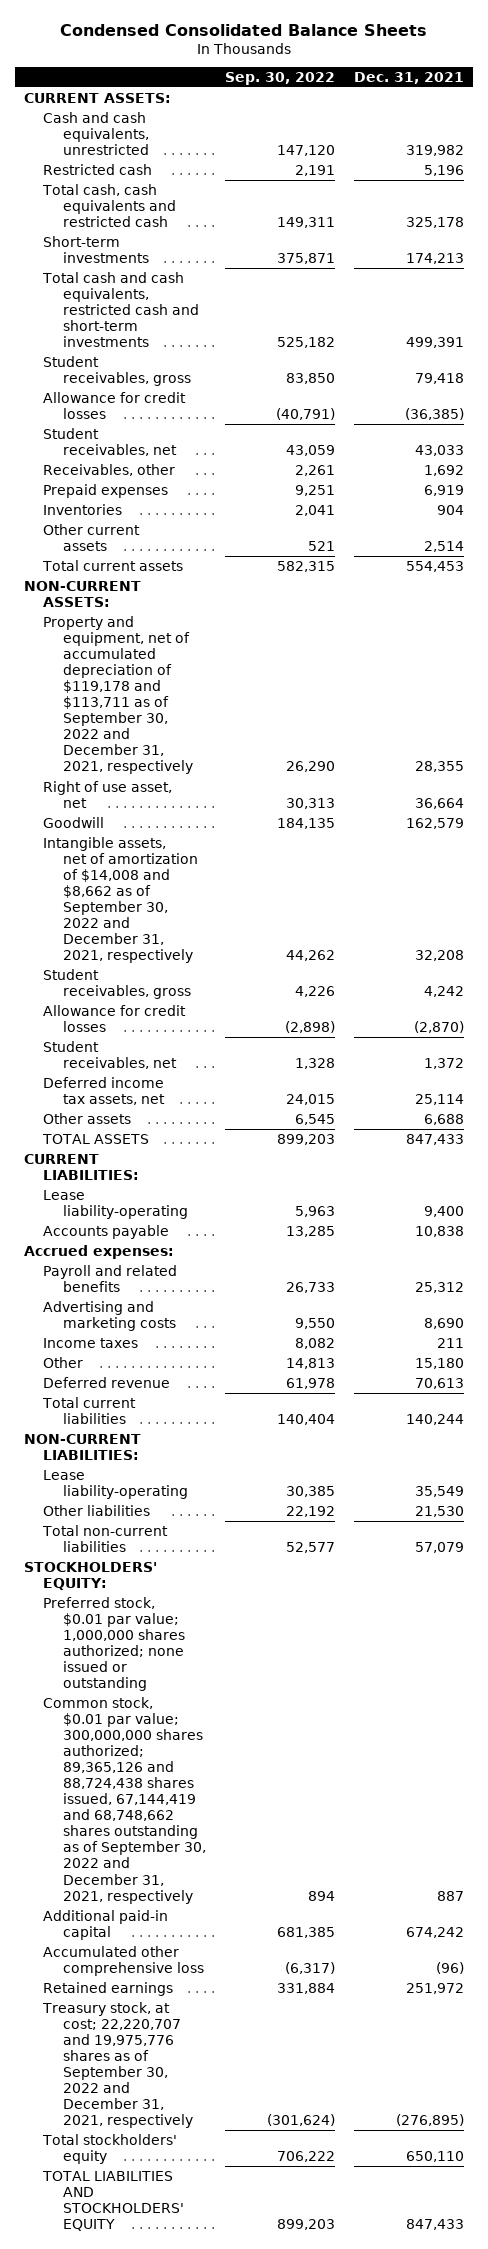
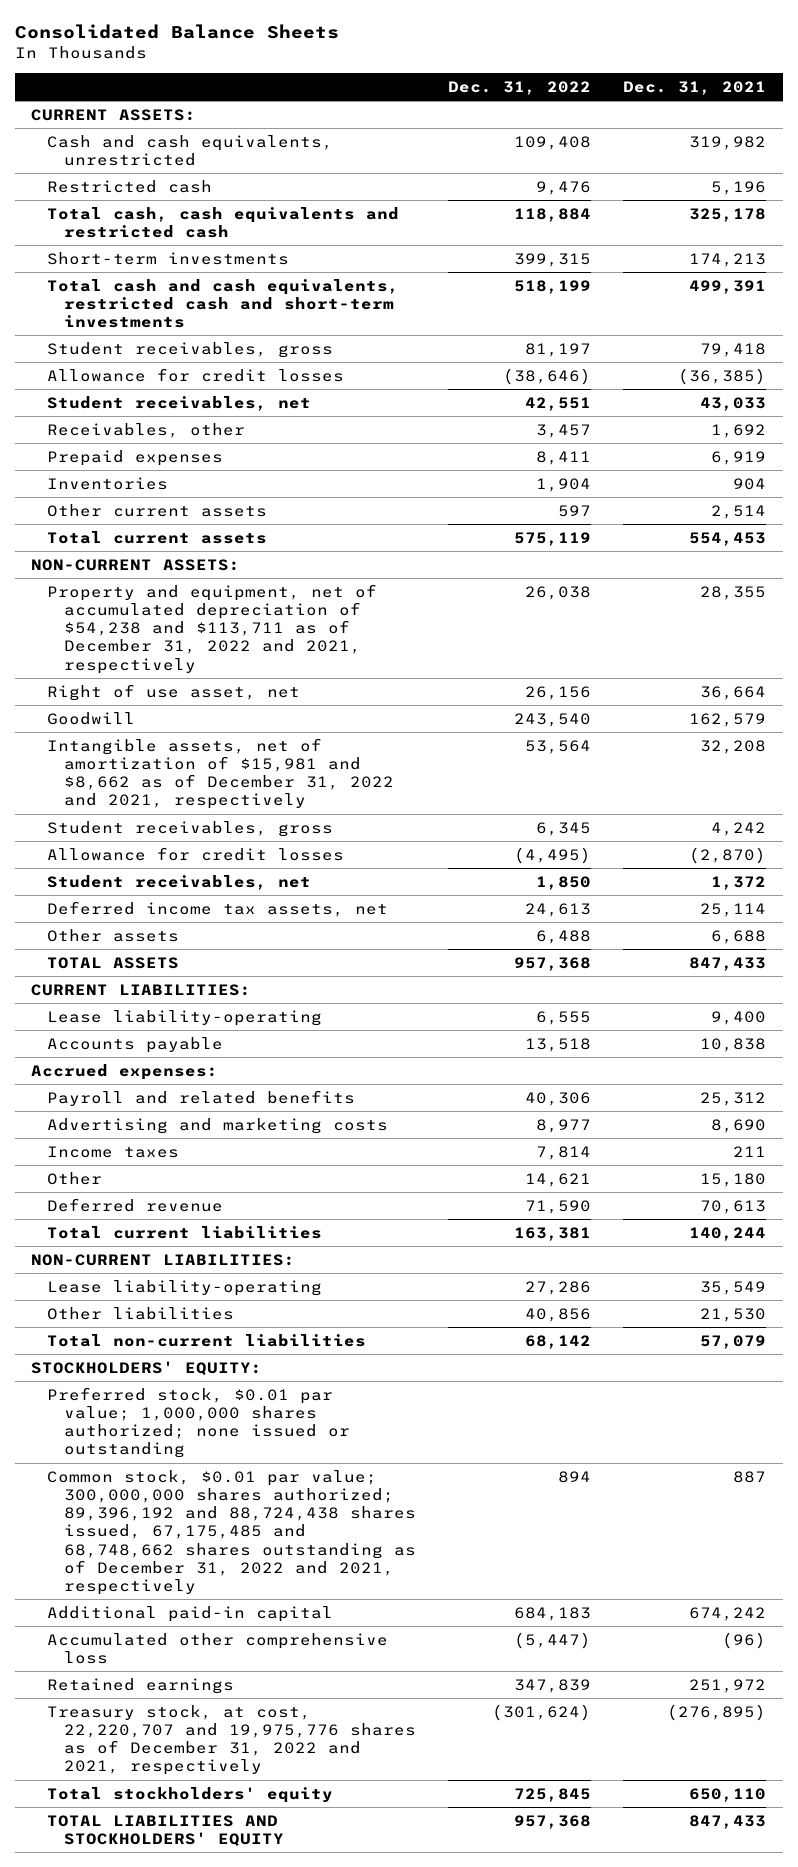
- Condensed Consolidated Balance Sheets
+ Consolidated Balance Sheets
- | Sep. 30, 2022 | Dec. 31, 2021
+ | Dec. 31, 2022 | Dec. 31, 2021
- Property and equipment, net of accumulated depreciation of $119,178 and $113,711 as of September 30, 2022 and December 31, 2021, respectively | 26,290 | 28,355
+ Property and equipment, net of accumulated depreciation of $54,238 and $113,711 as of December 31, 2022 and 2021, respectively | 26,038 | 28,355
- Intangible assets, net of amortization of $14,008 and $8,662 as of September 30, 2022 and December 31, 2021, respectively | 44,262 | 32,208
+ Intangible assets, net of amortization of $15,981 and $8,662 as of December 31, 2022 and 2021, respectively | 53,564 | 32,208
- Common stock, $0.01 par value; 300,000,000 shares authorized; 89,365,126 and 88,724,438 shares issued, 67,144,419 and 68,748,662 shares outstanding as of September 30, 2022 and December 31, 2021, respectively | 894 | 887
+ Common stock, $0.01 par value; 300,000,000 shares authorized; 89,396,192 and 88,724,438 shares issued, 67,175,485 and 68,748,662 shares outstanding as of December 31, 2022 and 2021, respectively | 894 | 887
- Treasury stock, at cost; 22,220,707 and 19,975,776 shares as of September 30, 2022 and December 31, 2021, respectively | (301,624) | (276,895)
+ Treasury stock, at cost, 22,220,707 and 19,975,776 shares as of December 31, 2022 and 2021, respectively | (301,624) | (276,895)

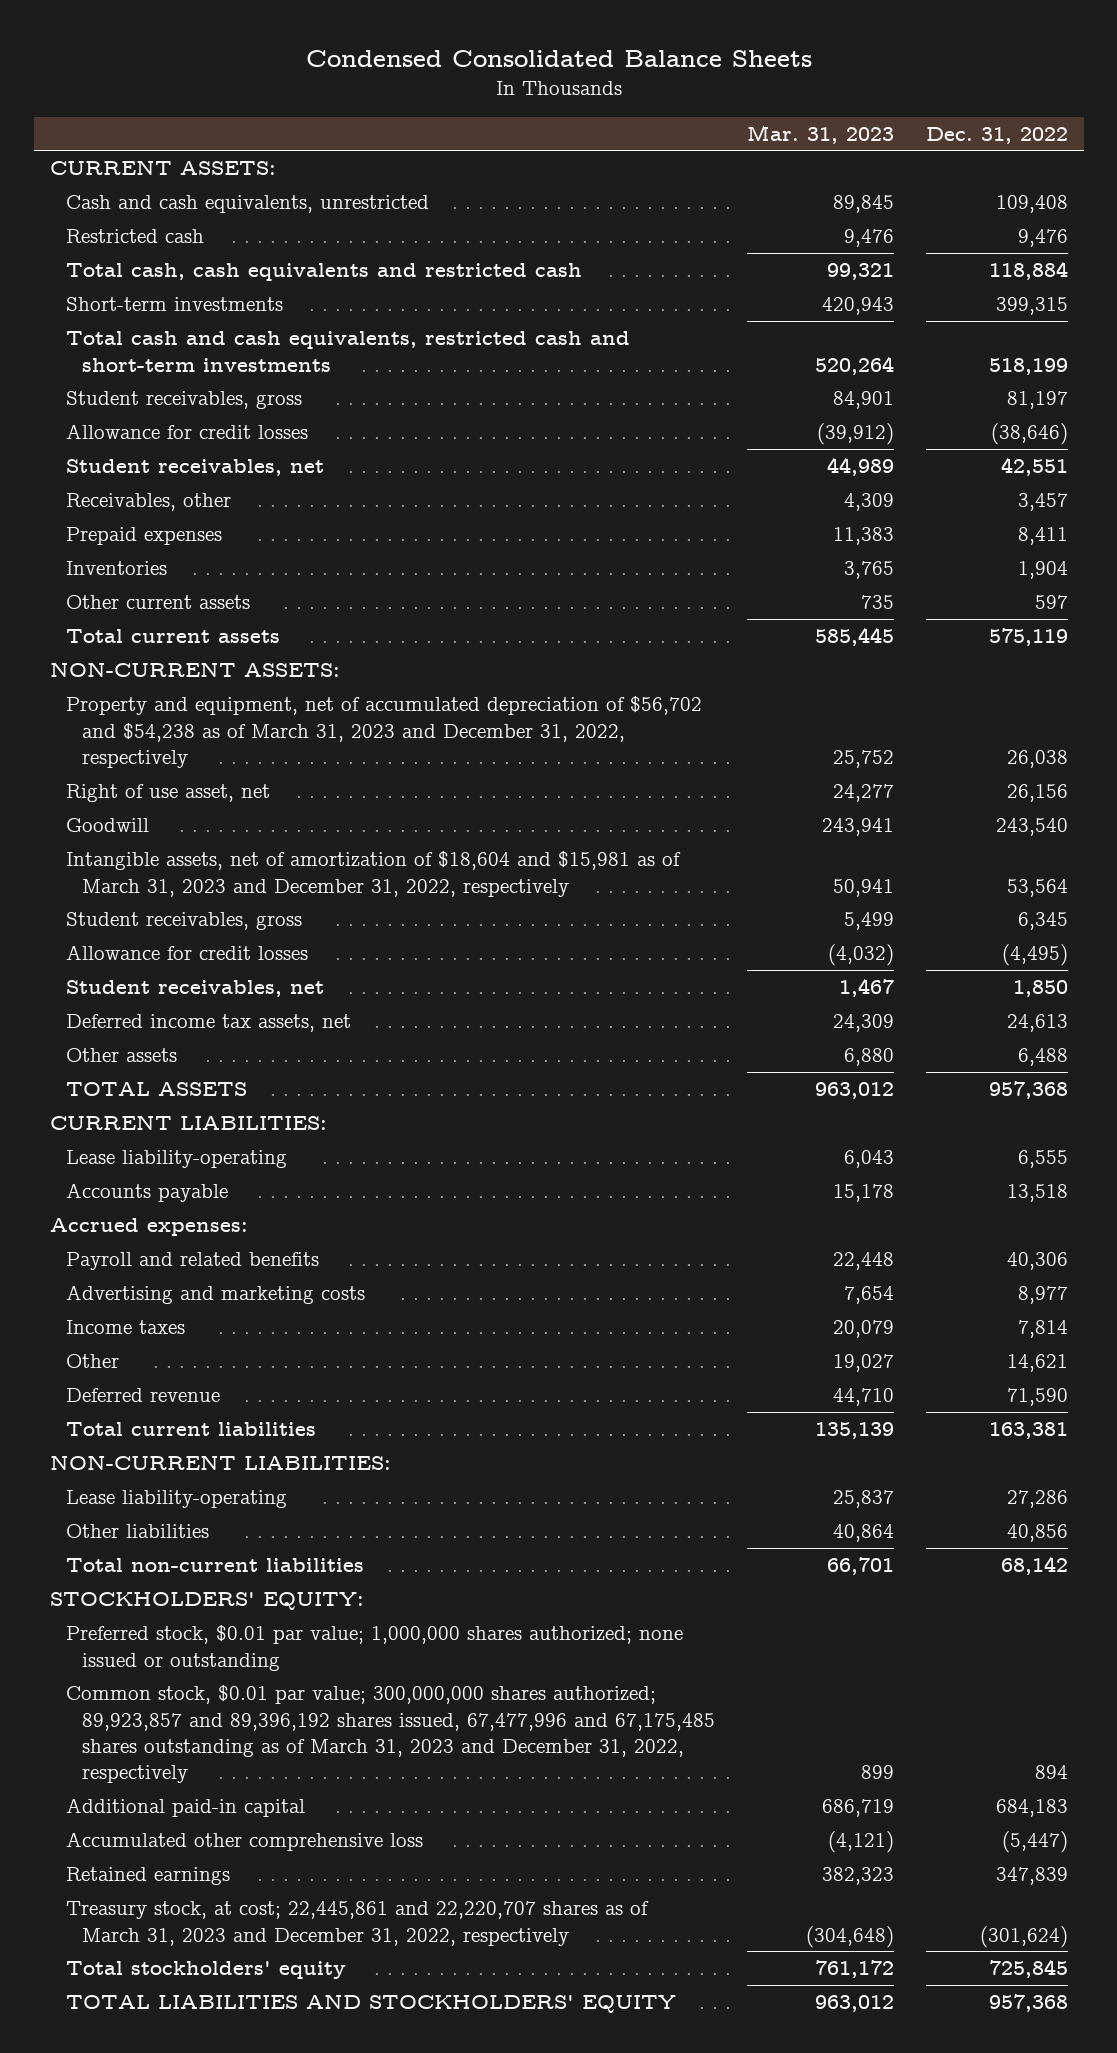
- Consolidated Balance Sheets
+ Condensed Consolidated Balance Sheets
- | Dec. 31, 2022 | Dec. 31, 2021
+ | Mar. 31, 2023 | Dec. 31, 2022
- Property and equipment, net of accumulated depreciation of $54,238 and $113,711 as of December 31, 2022 and 2021, respectively | 26,038 | 28,355
+ Property and equipment, net of accumulated depreciation of $56,702 and $54,238 as of March 31, 2023 and December 31, 2022, respectively | 25,752 | 26,038
- Intangible assets, net of amortization of $15,981 and $8,662 as of December 31, 2022 and 2021, respectively | 53,564 | 32,208
+ Intangible assets, net of amortization of $18,604 and $15,981 as of March 31, 2023 and December 31, 2022, respectively | 50,941 | 53,564
- Common stock, $0.01 par value; 300,000,000 shares authorized; 89,396,192 and 88,724,438 shares issued, 67,175,485 and 68,748,662 shares outstanding as of December 31, 2022 and 2021, respectively | 894 | 887
+ Common stock, $0.01 par value; 300,000,000 shares authorized; 89,923,857 and 89,396,192 shares issued, 67,477,996 and 67,175,485 shares outstanding as of March 31, 2023 and December 31, 2022, respectively | 899 | 894
- Treasury stock, at cost, 22,220,707 and 19,975,776 shares as of December 31, 2022 and 2021, respectively | (301,624) | (276,895)
+ Treasury stock, at cost; 22,445,861 and 22,220,707 shares as of March 31, 2023 and December 31, 2022, respectively | (304,648) | (301,624)

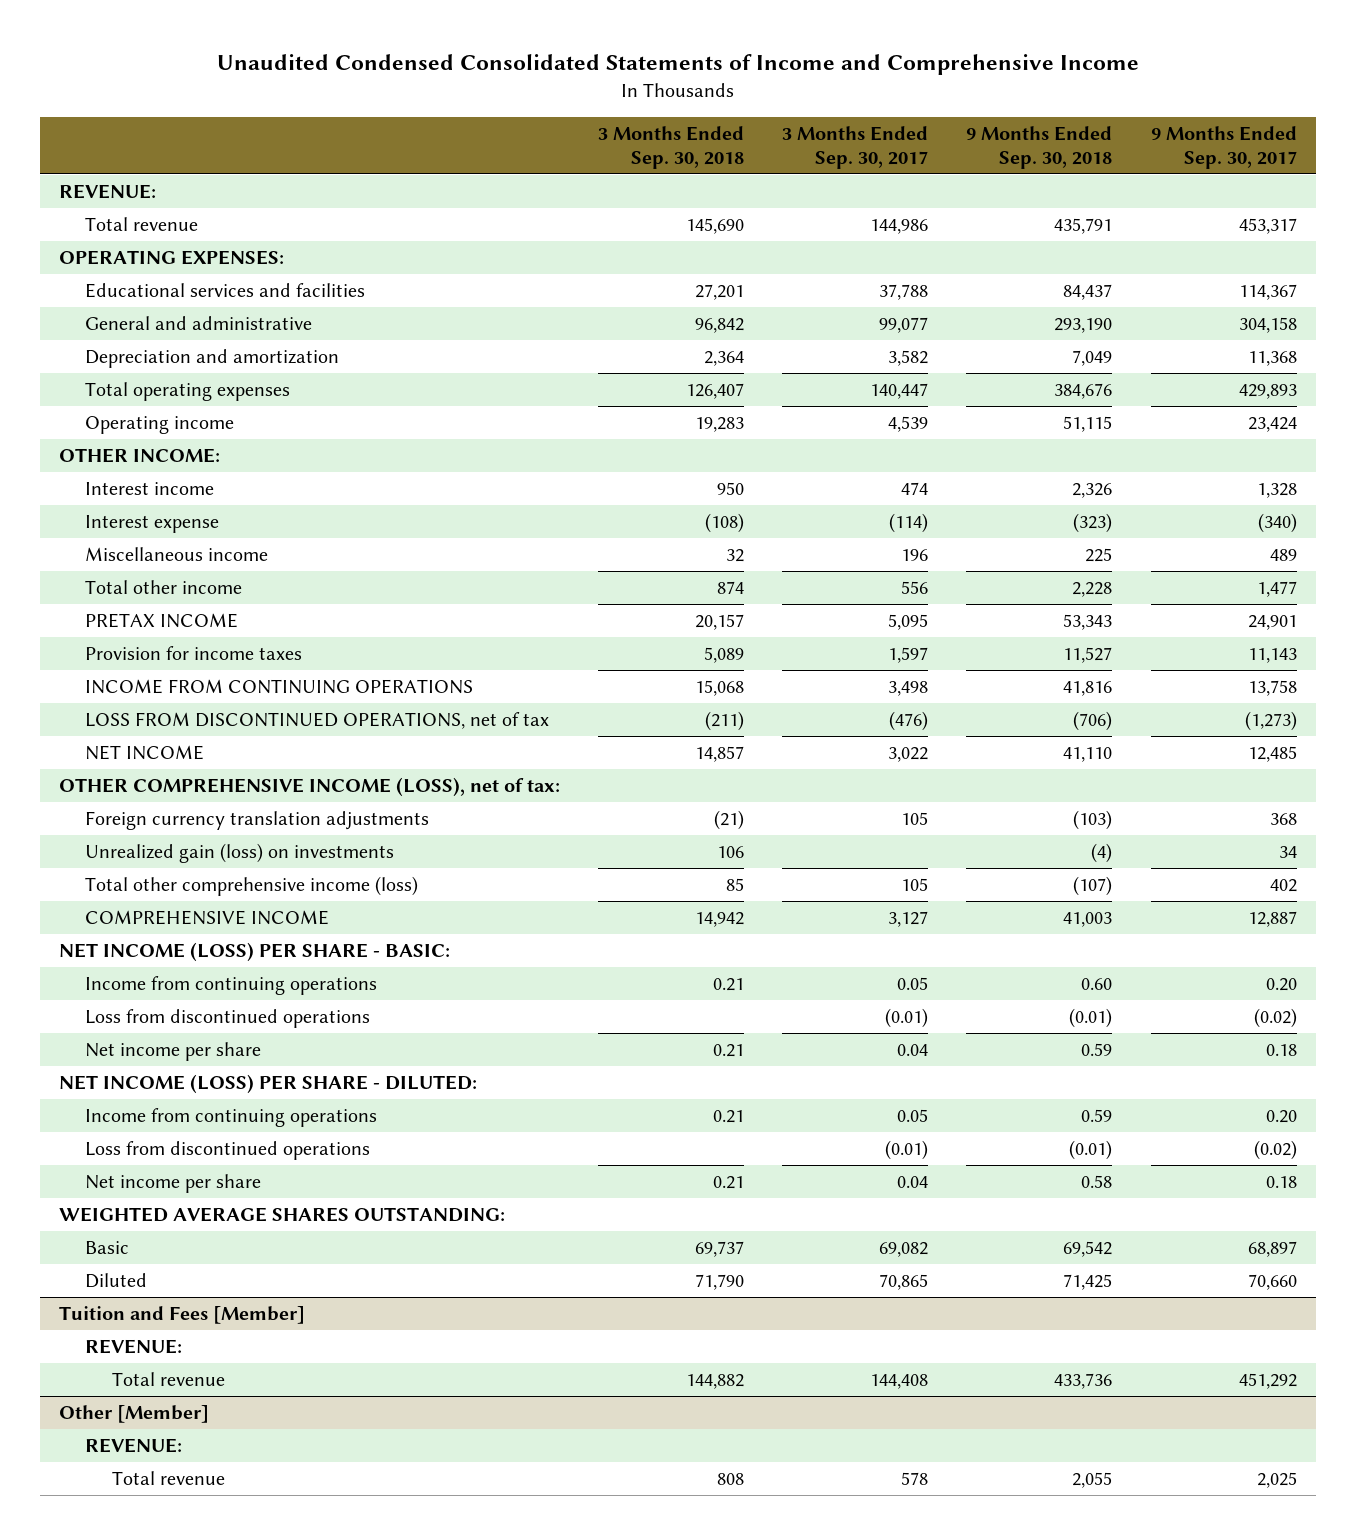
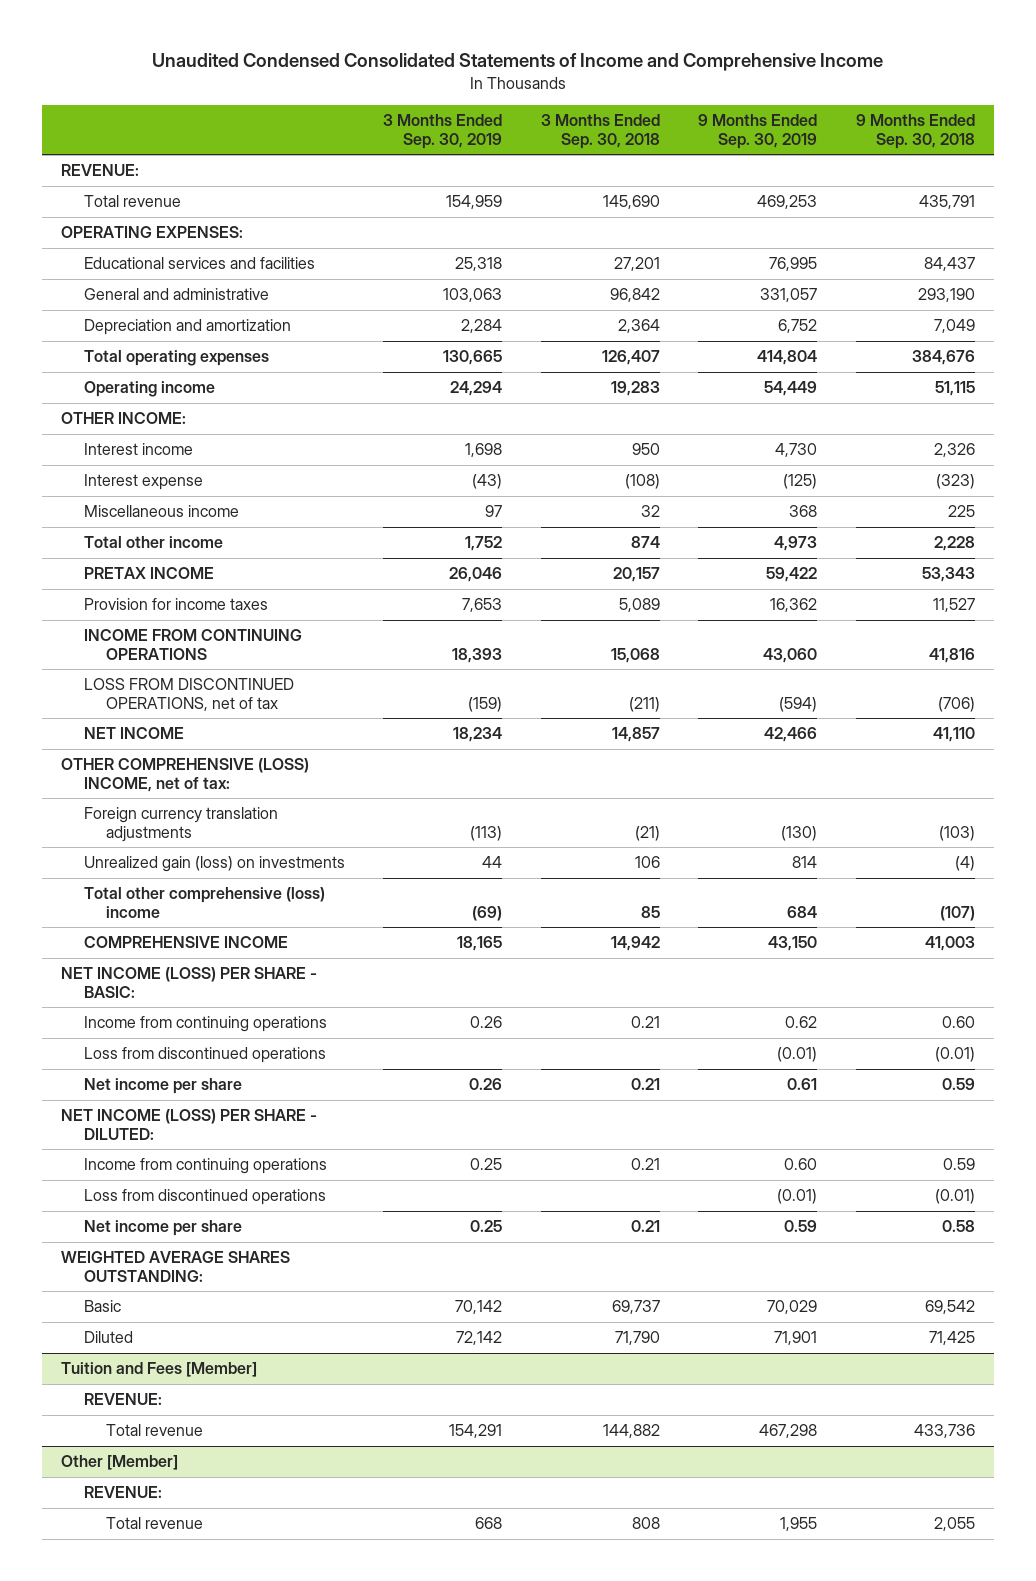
- | 3 Months Ended Sep. 30, 2018 | 3 Months Ended Sep. 30, 2017 | 9 Months Ended Sep. 30, 2018 | 9 Months Ended Sep. 30, 2017
+ | 3 Months Ended Sep. 30, 2019 | 3 Months Ended Sep. 30, 2018 | 9 Months Ended Sep. 30, 2019 | 9 Months Ended Sep. 30, 2018
- OTHER COMPREHENSIVE INCOME (LOSS), net of tax:
+ OTHER COMPREHENSIVE (LOSS) INCOME, net of tax:
- Total other comprehensive income (loss) | 85 | 105 | (107) | 402
+ Total other comprehensive (loss) income | (69) | 85 | 684 | (107)

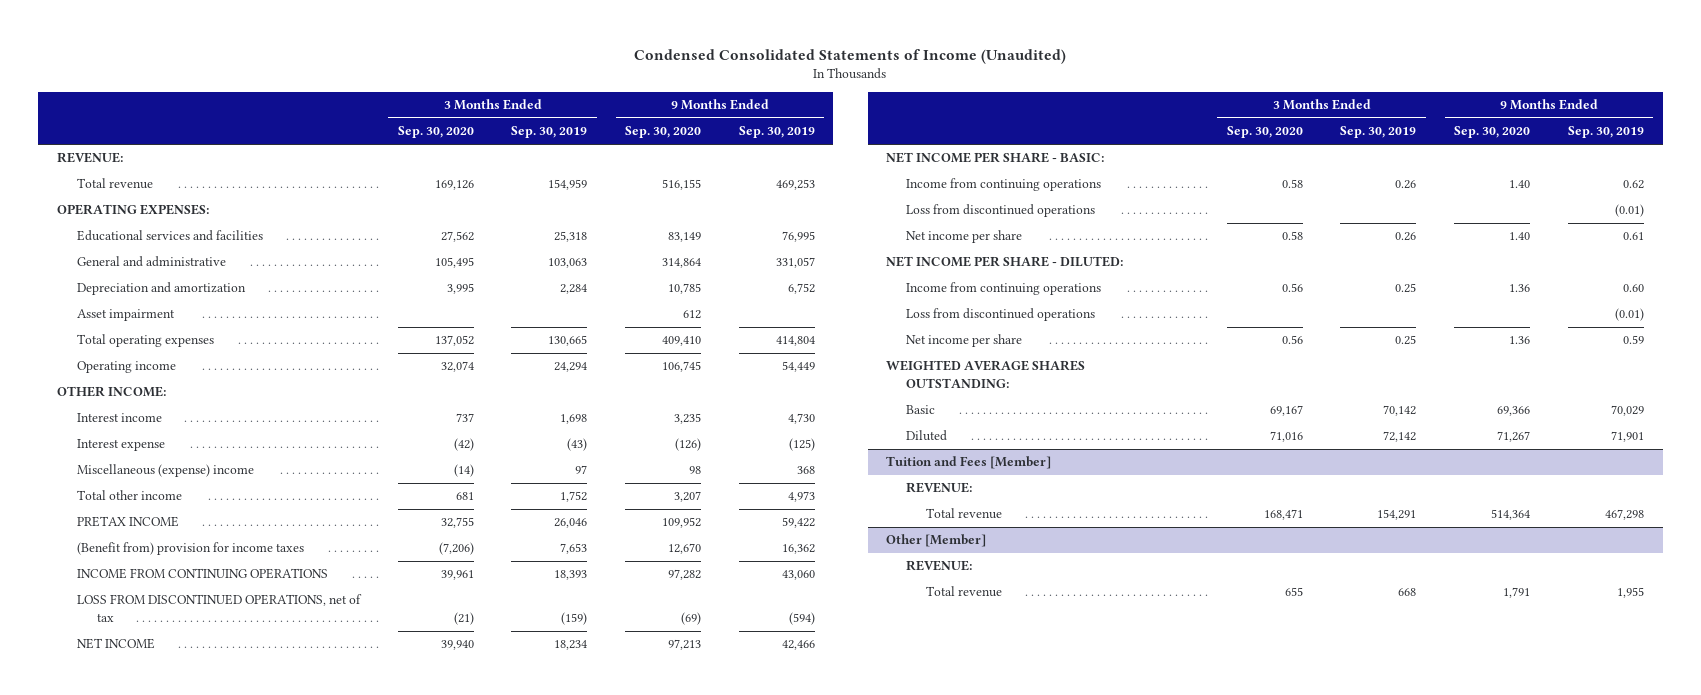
- Unaudited Condensed Consolidated Statements of Income and Comprehensive Income
+ Condensed Consolidated Statements of Income (Unaudited)
- | 3 Months Ended Sep. 30, 2019 | 3 Months Ended Sep. 30, 2018 | 9 Months Ended Sep. 30, 2019 | 9 Months Ended Sep. 30, 2018
+ | 3 Months Ended Sep. 30, 2020 | 3 Months Ended Sep. 30, 2019 | 9 Months Ended Sep. 30, 2020 | 9 Months Ended Sep. 30, 2019
+ Asset impairment | | | 612 |
- Miscellaneous income | 97 | 32 | 368 | 225
+ Miscellaneous (expense) income | (14) | 97 | 98 | 368
- Provision for income taxes | 7,653 | 5,089 | 16,362 | 11,527
+ (Benefit from) provision for income taxes | (7,206) | 7,653 | 12,670 | 16,362
- OTHER COMPREHENSIVE (LOSS) INCOME, net of tax:
- Foreign currency translation adjustments | (113) | (21) | (130) | (103)
- Unrealized gain (loss) on investments | 44 | 106 | 814 | (4)
- Total other comprehensive (loss) income | (69) | 85 | 684 | (107)
- COMPREHENSIVE INCOME | 18,165 | 14,942 | 43,150 | 41,003
- NET INCOME (LOSS) PER SHARE - BASIC:
+ NET INCOME PER SHARE - BASIC:
- NET INCOME (LOSS) PER SHARE - DILUTED:
+ NET INCOME PER SHARE - DILUTED:

